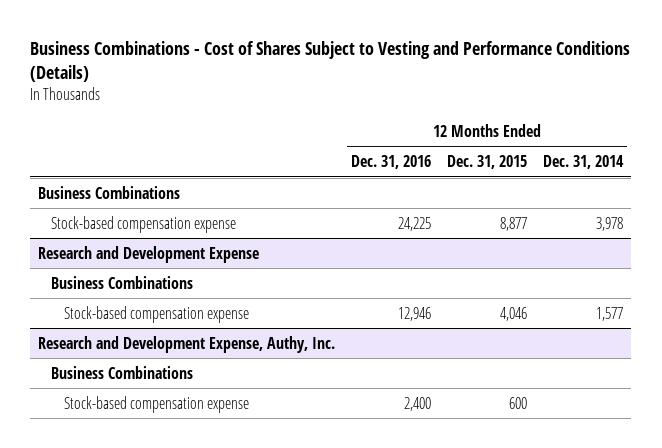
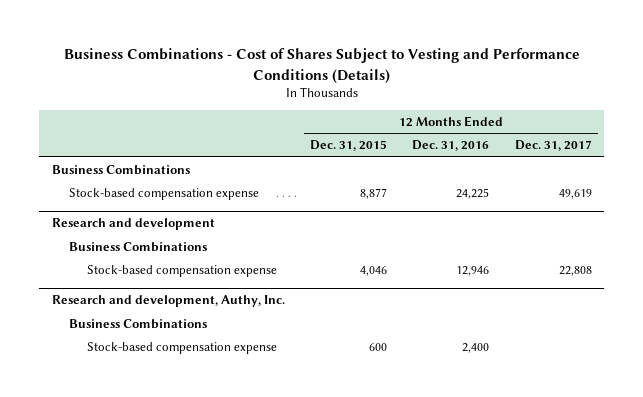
- | 12 Months Ended Dec. 31, 2016 | 12 Months Ended Dec. 31, 2015 | 12 Months Ended Dec. 31, 2014
+ | 12 Months Ended Dec. 31, 2015 | 12 Months Ended Dec. 31, 2016 | 12 Months Ended Dec. 31, 2017
- Research and Development Expense
+ Research and development
- Research and Development Expense, Authy, Inc.
+ Research and development, Authy, Inc.

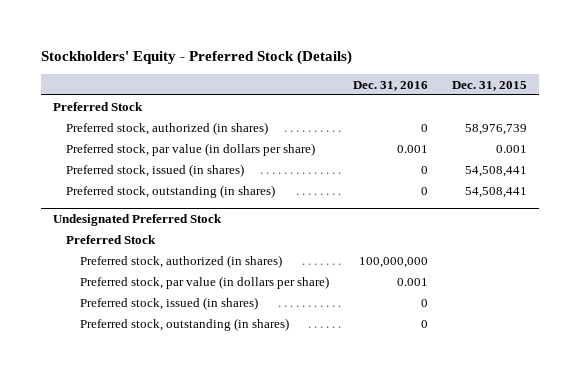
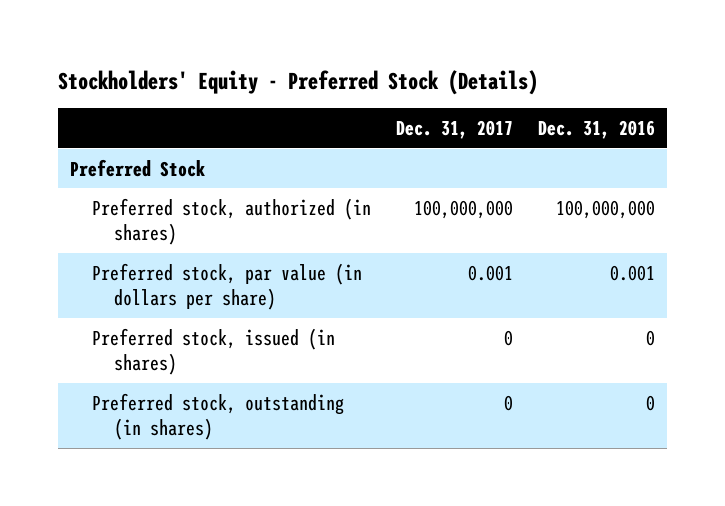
- | Dec. 31, 2016 | Dec. 31, 2015
+ | Dec. 31, 2017 | Dec. 31, 2016
- Preferred stock, authorized (in shares) | 0 | 58,976,739
- Preferred stock, par value (in dollars per share) | 0.001 | 0.001
- Preferred stock, issued (in shares) | 0 | 54,508,441
- Preferred stock, outstanding (in shares) | 0 | 54,508,441
- Undesignated Preferred Stock
- Preferred Stock

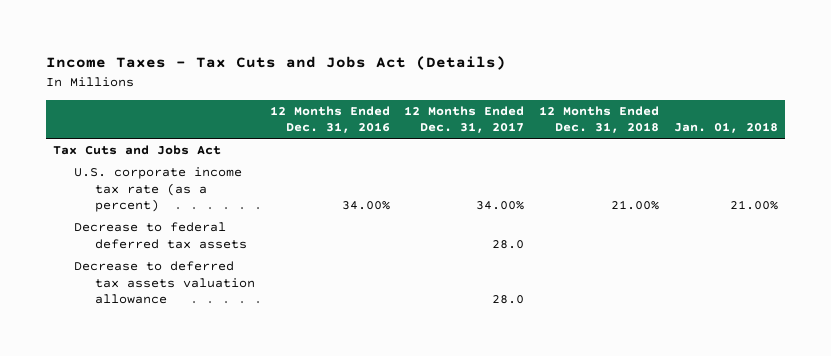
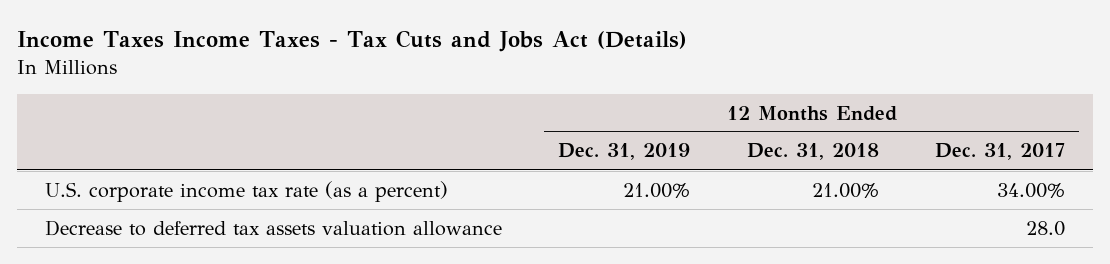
- Income Taxes - Tax Cuts and Jobs Act (Details)
+ Income Taxes Income Taxes - Tax Cuts and Jobs Act (Details)
- | 12 Months Ended Dec. 31, 2016 | 12 Months Ended Dec. 31, 2017 | 12 Months Ended Dec. 31, 2018 | Jan. 01, 2018
+ | 12 Months Ended Dec. 31, 2019 | 12 Months Ended Dec. 31, 2018 | 12 Months Ended Dec. 31, 2017
- Tax Cuts and Jobs Act
- Decrease to federal deferred tax assets | | 28.0 | |

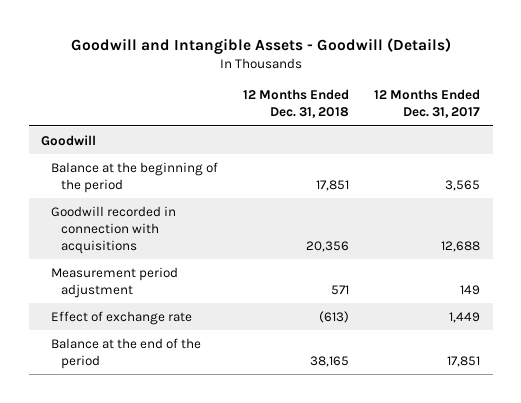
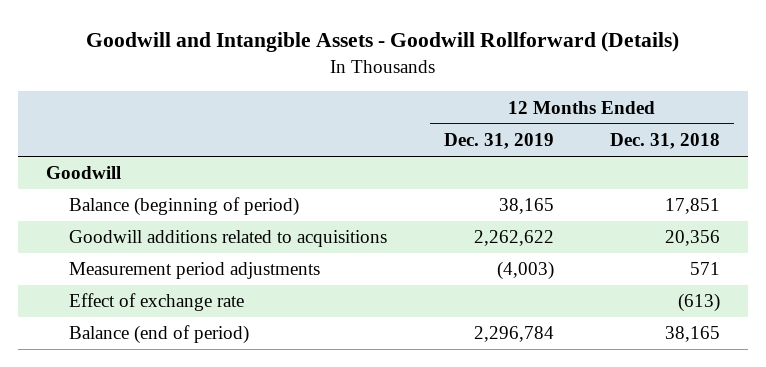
- Goodwill and Intangible Assets - Goodwill (Details)
+ Goodwill and Intangible Assets - Goodwill Rollforward (Details)
- | 12 Months Ended Dec. 31, 2018 | 12 Months Ended Dec. 31, 2017
+ | 12 Months Ended Dec. 31, 2019 | 12 Months Ended Dec. 31, 2018
- Balance at the beginning of the period | 17,851 | 3,565
- Goodwill recorded in connection with acquisitions | 20,356 | 12,688
- Measurement period adjustment | 571 | 149
+ Balance (beginning of period) | 38,165 | 17,851
+ Goodwill additions related to acquisitions | 2,262,622 | 20,356
+ Measurement period adjustments | (4,003) | 571
- Balance at the end of the period | 38,165 | 17,851
+ Balance (end of period) | 2,296,784 | 38,165

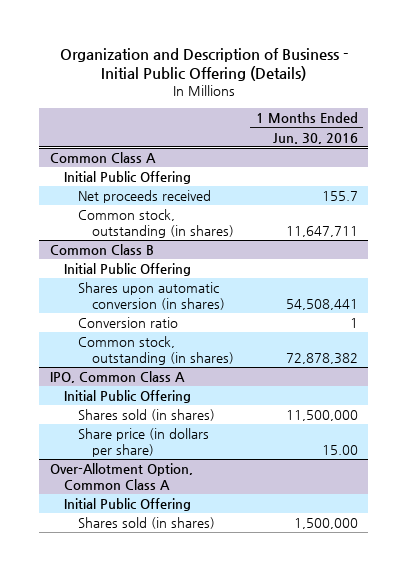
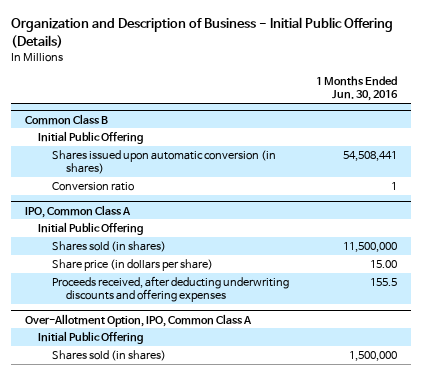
- Common Class A
- Initial Public Offering
- Net proceeds received | 155.7
- Common stock, outstanding (in shares) | 11,647,711
@ Common Class B
- Shares upon automatic conversion (in shares) | 54,508,441
+ Shares issued upon automatic conversion (in shares) | 54,508,441
- Common stock, outstanding (in shares) | 72,878,382
- Over-Allotment Option, Common Class A
@ IPO, Common Class A
+ Proceeds received, after deducting underwriting discounts and offering expenses | 155.5
+ Over-Allotment Option, IPO, Common Class A

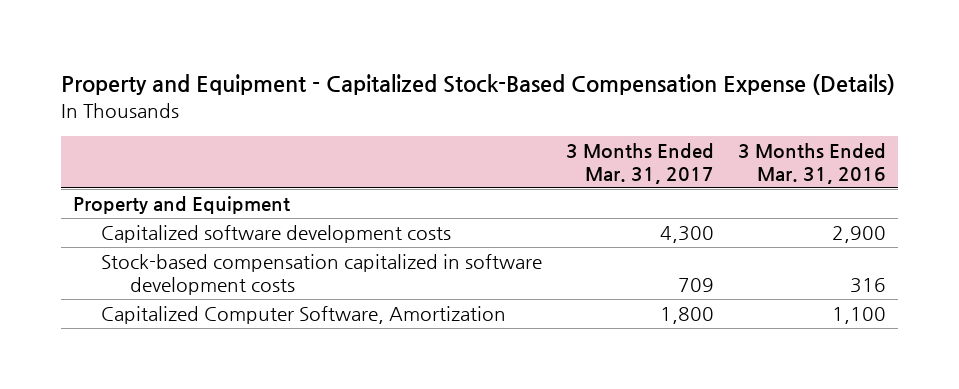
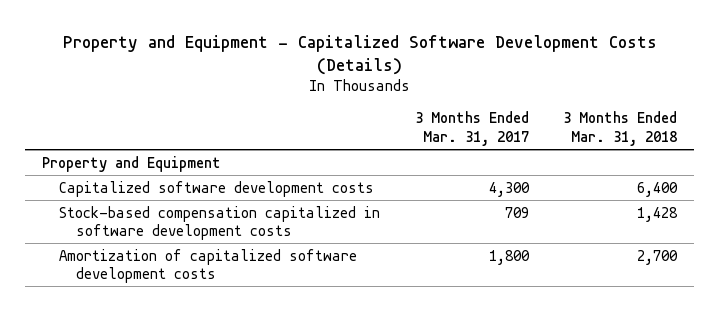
- Property and Equipment - Capitalized Stock-Based Compensation Expense (Details)
+ Property and Equipment - Capitalized Software Development Costs (Details)
- | 3 Months Ended Mar. 31, 2017 | 3 Months Ended Mar. 31, 2016
+ | 3 Months Ended Mar. 31, 2017 | 3 Months Ended Mar. 31, 2018
- Capitalized Computer Software, Amortization | 1,800 | 1,100
+ Amortization of capitalized software development costs | 1,800 | 2,700

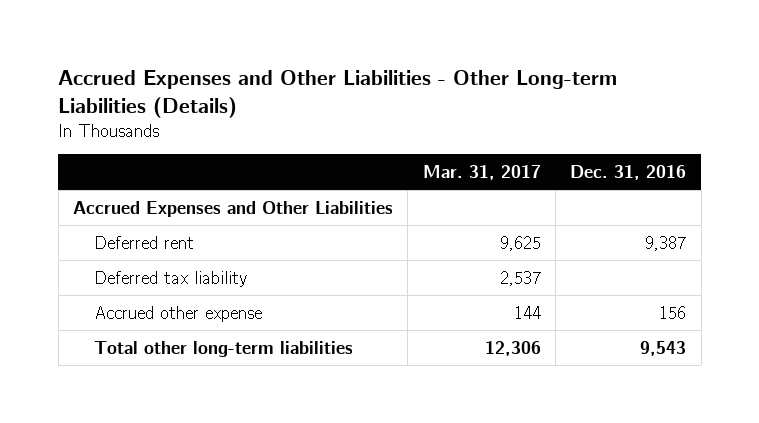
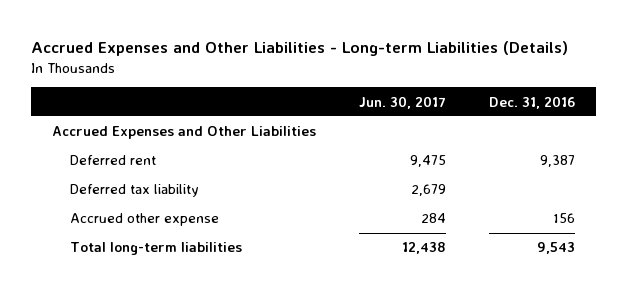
- Accrued Expenses and Other Liabilities - Other Long-term Liabilities (Details)
+ Accrued Expenses and Other Liabilities - Long-term Liabilities (Details)
- | Mar. 31, 2017 | Dec. 31, 2016
+ | Jun. 30, 2017 | Dec. 31, 2016
- Total other long-term liabilities | 12,306 | 9,543
+ Total long-term liabilities | 12,438 | 9,543

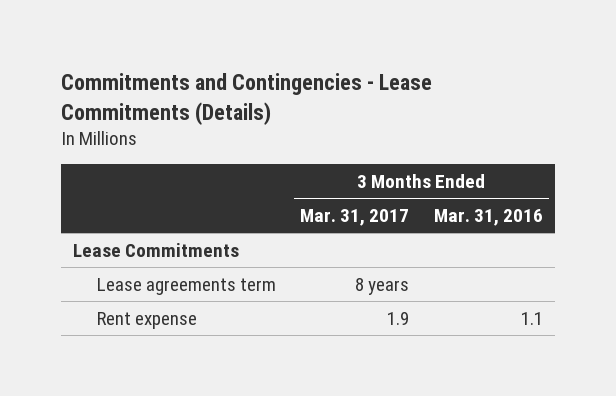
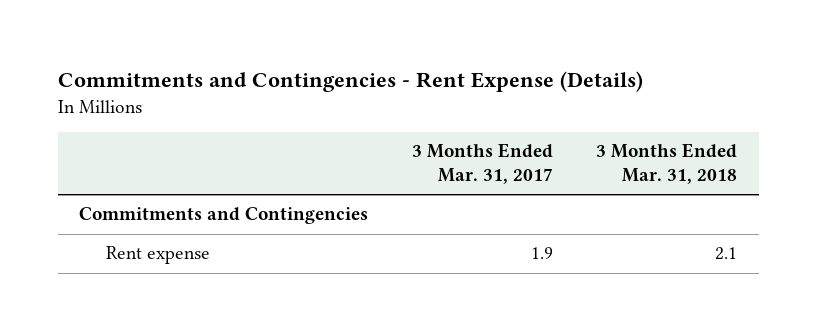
- Commitments and Contingencies - Lease Commitments (Details)
+ Commitments and Contingencies - Rent Expense (Details)
- | 3 Months Ended Mar. 31, 2017 | 3 Months Ended Mar. 31, 2016
+ | 3 Months Ended Mar. 31, 2017 | 3 Months Ended Mar. 31, 2018
- Lease Commitments
- Lease agreements term | 8 years |
+ Commitments and Contingencies

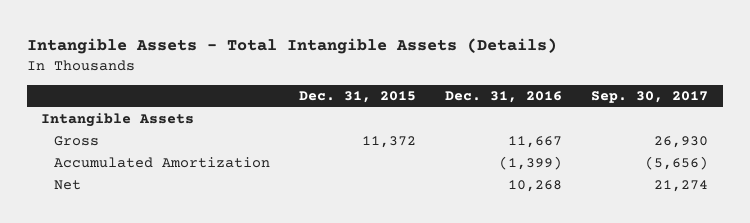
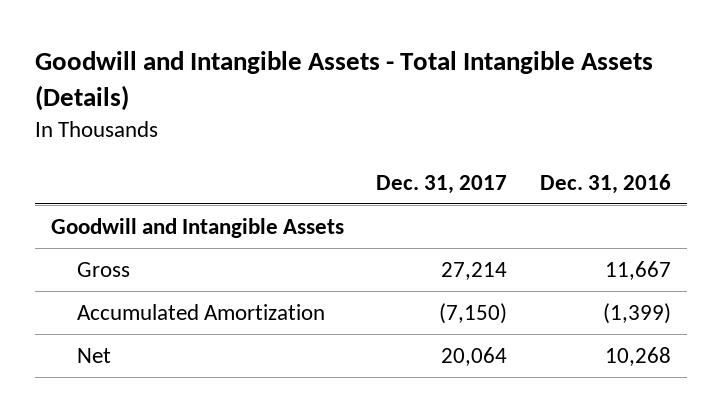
- Intangible Assets - Total Intangible Assets (Details)
+ Goodwill and Intangible Assets - Total Intangible Assets (Details)
- | Dec. 31, 2015 | Dec. 31, 2016 | Sep. 30, 2017
+ | Dec. 31, 2017 | Dec. 31, 2016
- Intangible Assets
+ Goodwill and Intangible Assets

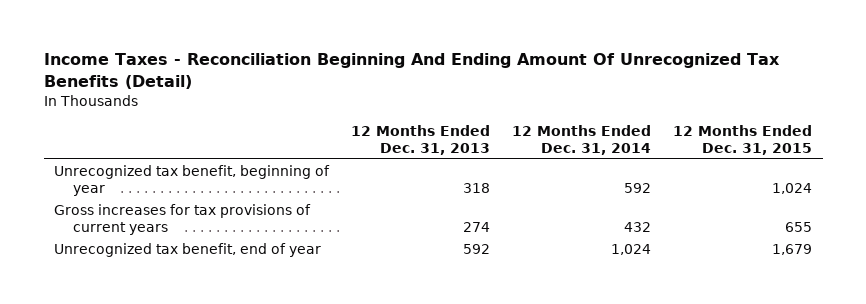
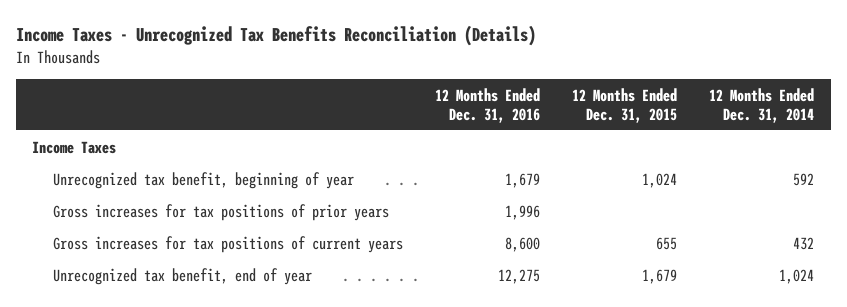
- Income Taxes - Reconciliation Beginning And Ending Amount Of Unrecognized Tax Benefits (Detail)
+ Income Taxes - Unrecognized Tax Benefits Reconciliation (Details)
- | 12 Months Ended Dec. 31, 2013 | 12 Months Ended Dec. 31, 2014 | 12 Months Ended Dec. 31, 2015
+ | 12 Months Ended Dec. 31, 2016 | 12 Months Ended Dec. 31, 2015 | 12 Months Ended Dec. 31, 2014
+ Income Taxes
- Gross increases for tax provisions of current years | 274 | 432 | 655
+ Gross increases for tax positions of prior years | 1,996 | |
+ Gross increases for tax positions of current years | 8,600 | 655 | 432

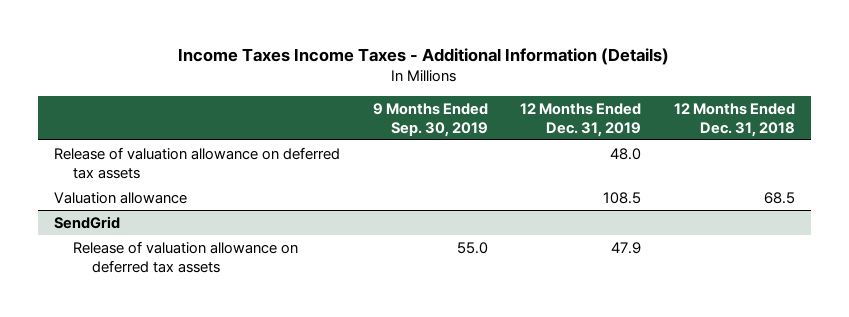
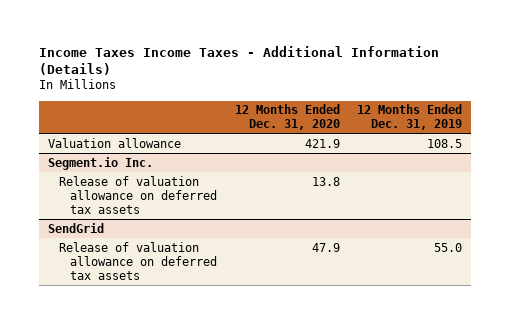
- | 9 Months Ended Sep. 30, 2019 | 12 Months Ended Dec. 31, 2019 | 12 Months Ended Dec. 31, 2018
+ | 12 Months Ended Dec. 31, 2020 | 12 Months Ended Dec. 31, 2019
- Release of valuation allowance on deferred tax assets | | 48.0 |
+ Segment.io Inc.
+ Release of valuation allowance on deferred tax assets | 13.8 |
@ SendGrid
- Release of valuation allowance on deferred tax assets | 55.0 | 47.9 |
+ Release of valuation allowance on deferred tax assets | 47.9 | 55.0

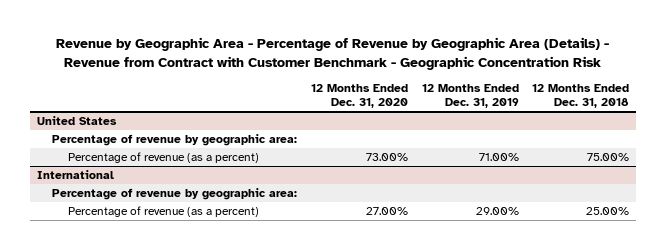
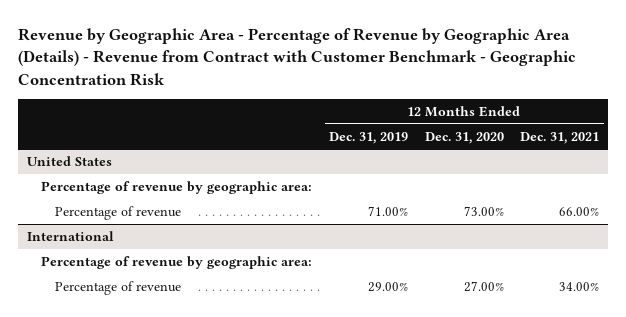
- | 12 Months Ended Dec. 31, 2020 | 12 Months Ended Dec. 31, 2019 | 12 Months Ended Dec. 31, 2018
+ | 12 Months Ended Dec. 31, 2019 | 12 Months Ended Dec. 31, 2020 | 12 Months Ended Dec. 31, 2021
@ United States
- Percentage of revenue (as a percent) | 73.00% | 71.00% | 75.00%
+ Percentage of revenue | 71.00% | 73.00% | 66.00%
@ International
- Percentage of revenue (as a percent) | 27.00% | 29.00% | 25.00%
+ Percentage of revenue | 29.00% | 27.00% | 34.00%

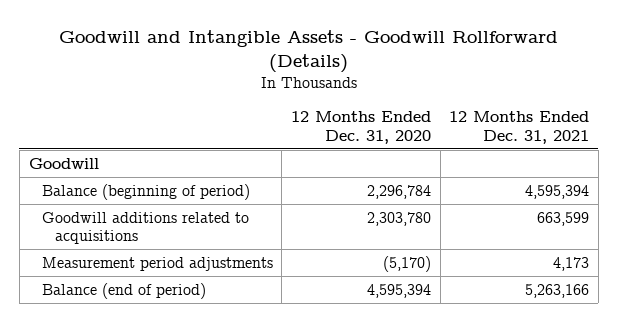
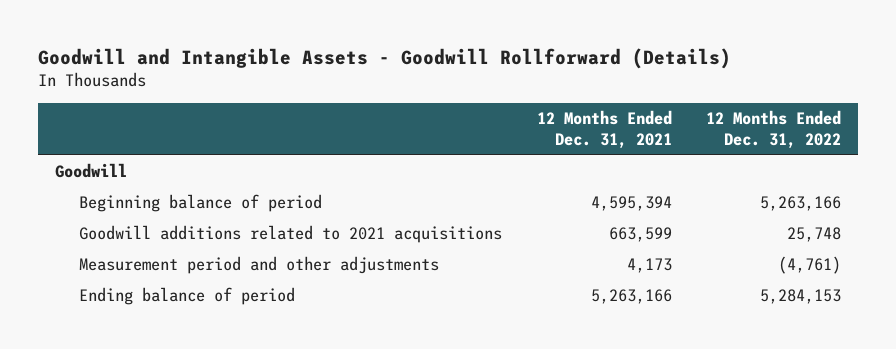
- | 12 Months Ended Dec. 31, 2020 | 12 Months Ended Dec. 31, 2021
+ | 12 Months Ended Dec. 31, 2021 | 12 Months Ended Dec. 31, 2022
- Balance (beginning of period) | 2,296,784 | 4,595,394
- Goodwill additions related to acquisitions | 2,303,780 | 663,599
- Measurement period adjustments | (5,170) | 4,173
- Balance (end of period) | 4,595,394 | 5,263,166
+ Beginning balance of period | 4,595,394 | 5,263,166
+ Goodwill additions related to 2021 acquisitions | 663,599 | 25,748
+ Measurement period and other adjustments | 4,173 | (4,761)
+ Ending balance of period | 5,263,166 | 5,284,153

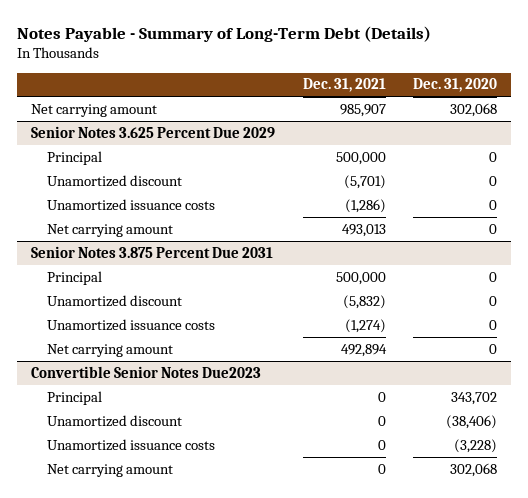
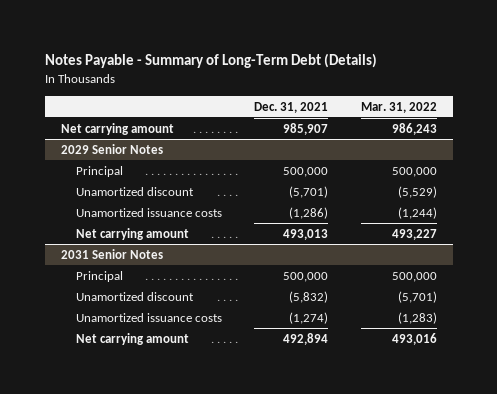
- | Dec. 31, 2021 | Dec. 31, 2020
+ | Dec. 31, 2021 | Mar. 31, 2022
- Senior Notes 3.625 Percent Due 2029
+ 2029 Senior Notes
- Senior Notes 3.875 Percent Due 2031
+ 2031 Senior Notes
- Convertible Senior Notes Due2023
- Principal | 0 | 343,702
- Unamortized discount | 0 | (38,406)
- Unamortized issuance costs | 0 | (3,228)
- Net carrying amount | 0 | 302,068

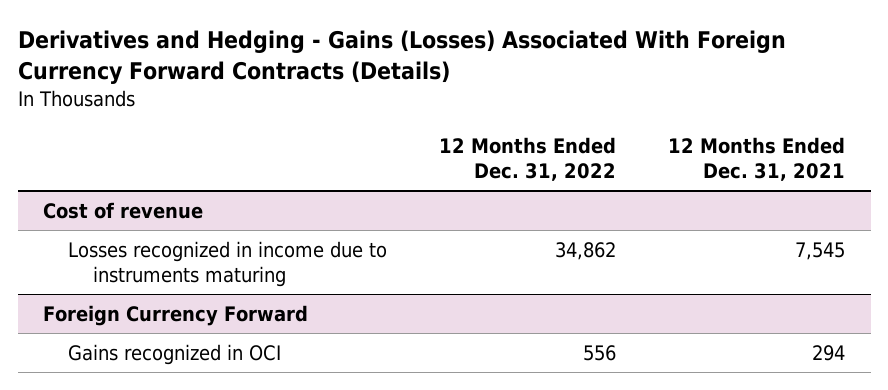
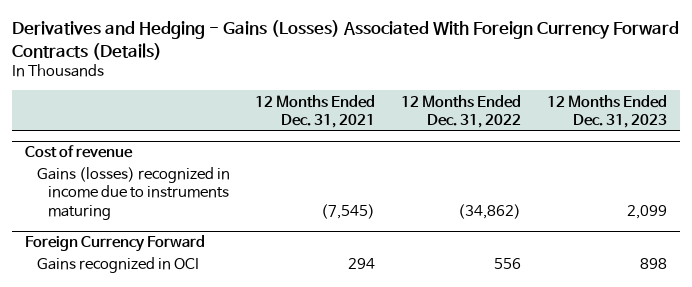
- | 12 Months Ended Dec. 31, 2022 | 12 Months Ended Dec. 31, 2021
+ | 12 Months Ended Dec. 31, 2021 | 12 Months Ended Dec. 31, 2022 | 12 Months Ended Dec. 31, 2023
@ Cost of revenue
- Losses recognized in income due to instruments maturing | 34,862 | 7,545
+ Gains (losses) recognized in income due to instruments maturing | (7,545) | (34,862) | 2,099

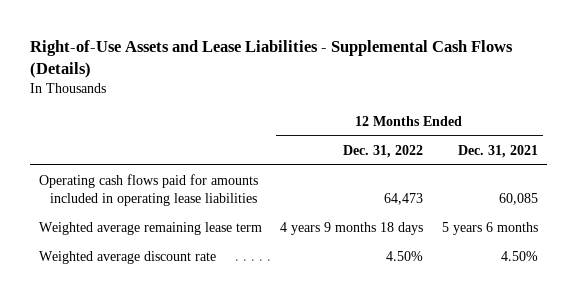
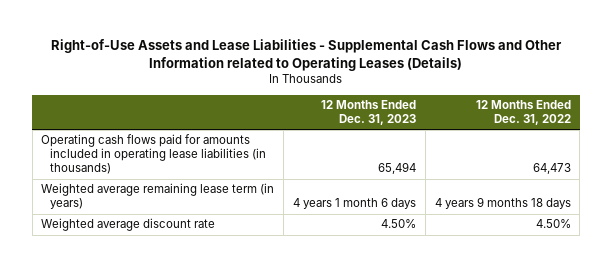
- Right-of-Use Assets and Lease Liabilities - Supplemental Cash Flows (Details)
+ Right-of-Use Assets and Lease Liabilities - Supplemental Cash Flows and Other Information related to Operating Leases (Details)
- | 12 Months Ended Dec. 31, 2022 | 12 Months Ended Dec. 31, 2021
+ | 12 Months Ended Dec. 31, 2023 | 12 Months Ended Dec. 31, 2022
- Operating cash flows paid for amounts included in operating lease liabilities | 64,473 | 60,085
- Weighted average remaining lease term | 4 years 9 months 18 days | 5 years 6 months
+ Operating cash flows paid for amounts included in operating lease liabilities (in thousands) | 65,494 | 64,473
+ Weighted average remaining lease term (in years) | 4 years 1 month 6 days | 4 years 9 months 18 days

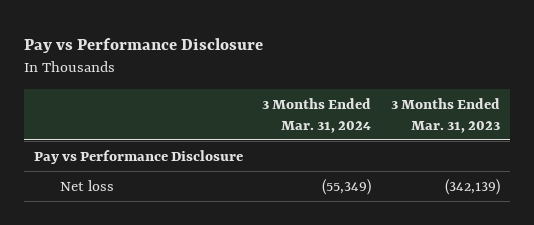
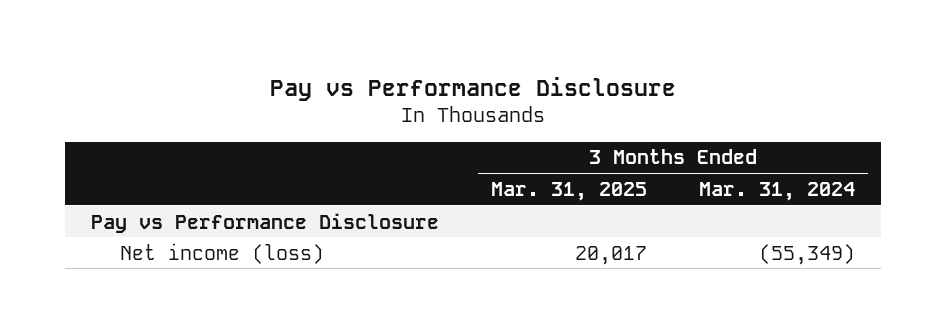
- | 3 Months Ended Mar. 31, 2024 | 3 Months Ended Mar. 31, 2023
+ | 3 Months Ended Mar. 31, 2025 | 3 Months Ended Mar. 31, 2024
- Net loss | (55,349) | (342,139)
+ Net income (loss) | 20,017 | (55,349)

